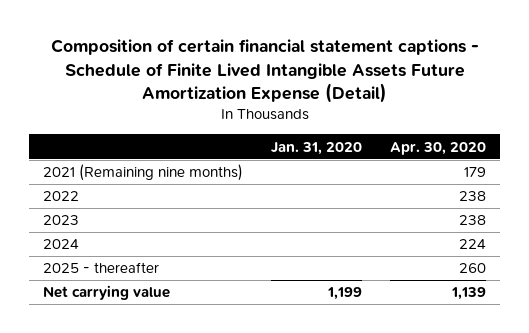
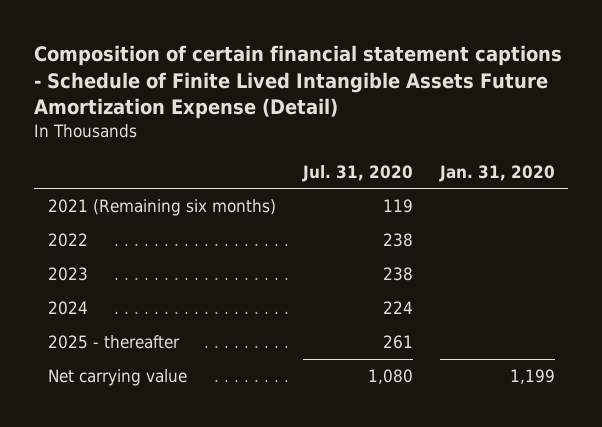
- | Jan. 31, 2020 | Apr. 30, 2020
+ | Jul. 31, 2020 | Jan. 31, 2020
- 2021 (Remaining nine months) | | 179
+ 2021 (Remaining six months) | 119 |

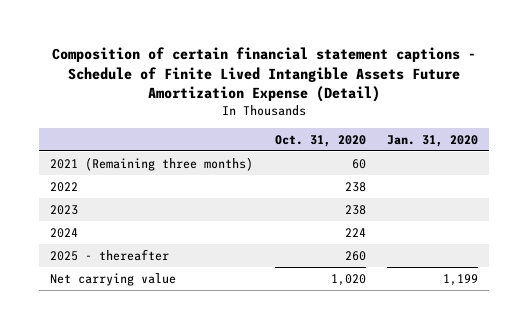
- | Jul. 31, 2020 | Jan. 31, 2020
+ | Oct. 31, 2020 | Jan. 31, 2020
- 2021 (Remaining six months) | 119 |
+ 2021 (Remaining three months) | 60 |

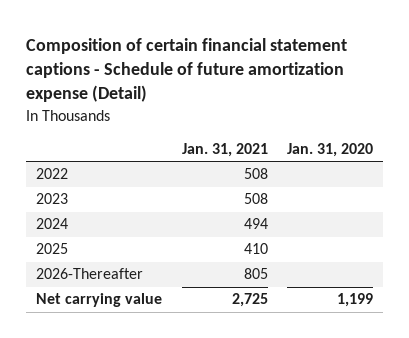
- Composition of certain financial statement captions - Schedule of Finite Lived Intangible Assets Future Amortization Expense (Detail)
+ Composition of certain financial statement captions - Schedule of future amortization expense (Detail)
- | Oct. 31, 2020 | Jan. 31, 2020
+ | Jan. 31, 2021 | Jan. 31, 2020
- 2021 (Remaining three months) | 60 |
- 2025 - thereafter | 260 |
+ 2025 | 410 |
+ 2026-Thereafter | 805 |

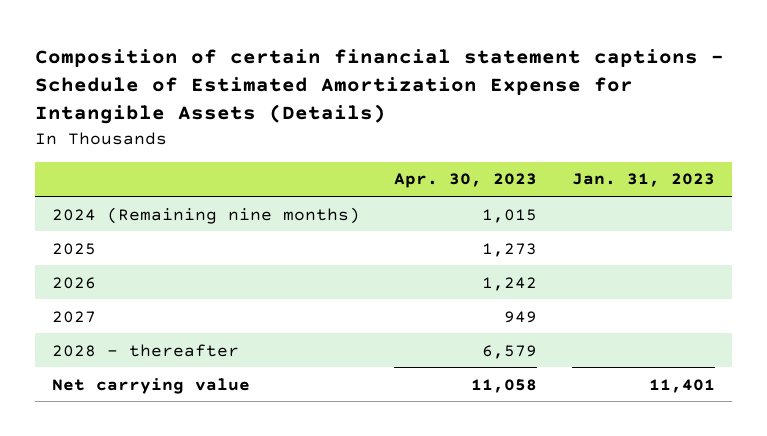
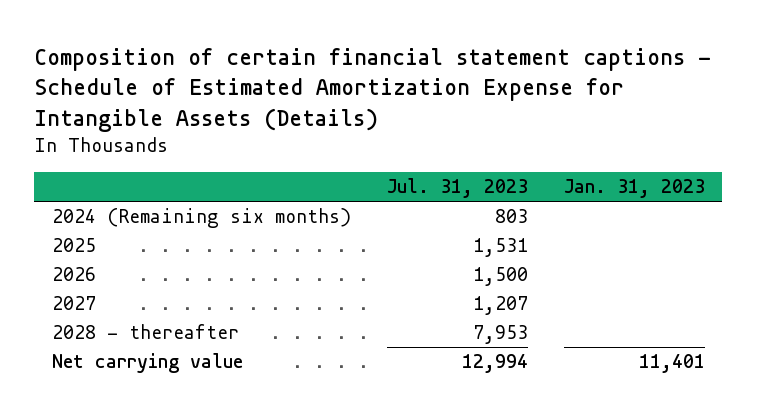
- | Apr. 30, 2023 | Jan. 31, 2023
+ | Jul. 31, 2023 | Jan. 31, 2023
- 2024 (Remaining nine months) | 1,015 |
+ 2024 (Remaining six months) | 803 |

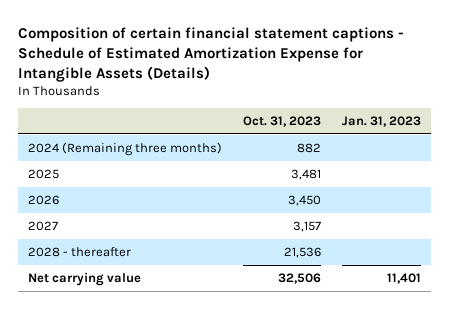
- | Jul. 31, 2023 | Jan. 31, 2023
+ | Oct. 31, 2023 | Jan. 31, 2023
- 2024 (Remaining six months) | 803 |
+ 2024 (Remaining three months) | 882 |

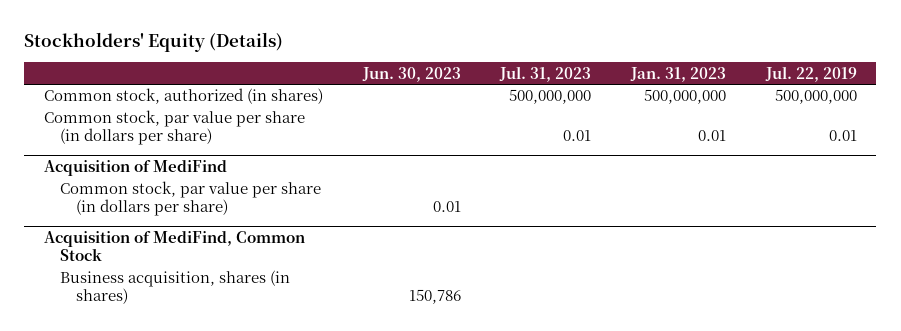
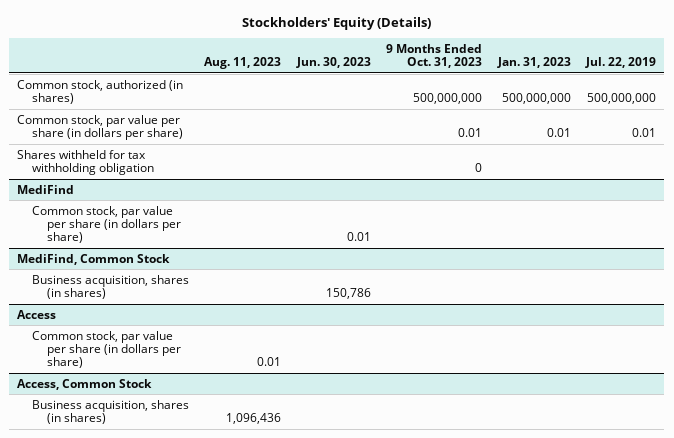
- | Jun. 30, 2023 | Jul. 31, 2023 | Jan. 31, 2023 | Jul. 22, 2019
+ | Aug. 11, 2023 | Jun. 30, 2023 | 9 Months Ended Oct. 31, 2023 | Jan. 31, 2023 | Jul. 22, 2019
- Acquisition of MediFind
+ Shares withheld for tax withholding obligation | | | 0 | |
+ MediFind
- Acquisition of MediFind, Common Stock
+ MediFind, Common Stock
+ Access
+ Common stock, par value per share (in dollars per share) | 0.01 | | | |
+ Access, Common Stock
+ Business acquisition, shares (in shares) | 1,096,436 | | | |

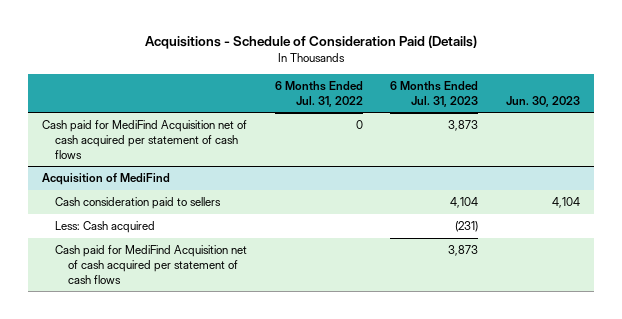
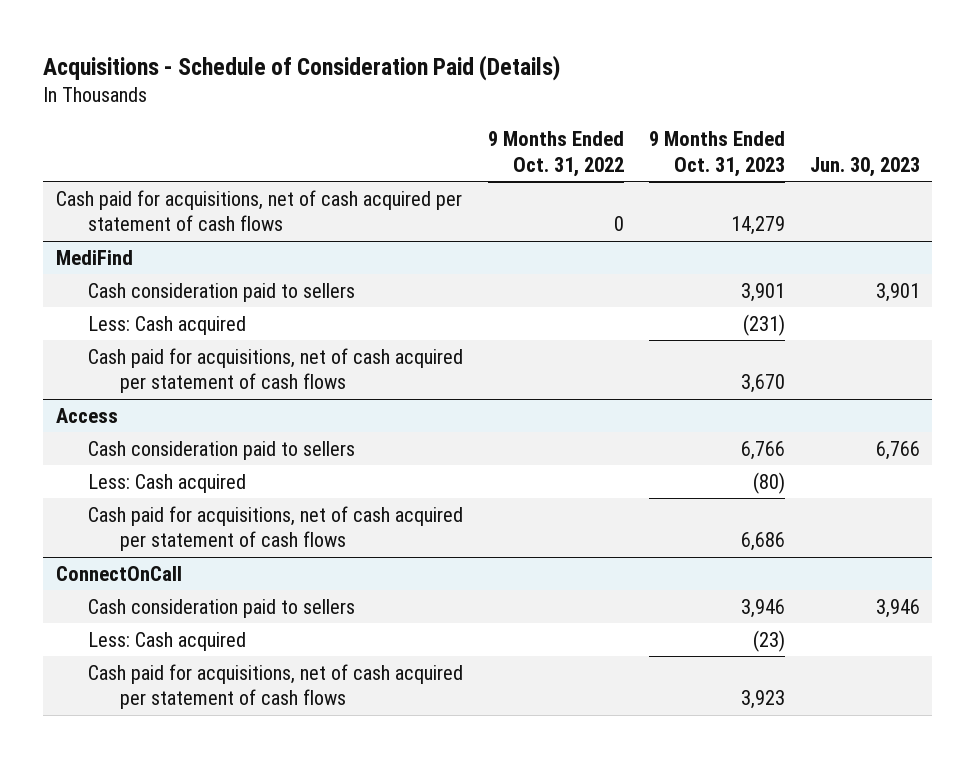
- | 6 Months Ended Jul. 31, 2022 | 6 Months Ended Jul. 31, 2023 | Jun. 30, 2023
+ | 9 Months Ended Oct. 31, 2022 | 9 Months Ended Oct. 31, 2023 | Jun. 30, 2023
- Cash paid for MediFind Acquisition net of cash acquired per statement of cash flows | 0 | 3,873 |
- Acquisition of MediFind
- Cash consideration paid to sellers | | 4,104 | 4,104
+ Cash paid for acquisitions, net of cash acquired per statement of cash flows | 0 | 14,279 |
+ MediFind
+ Cash consideration paid to sellers | | 3,901 | 3,901
- Cash paid for MediFind Acquisition net of cash acquired per statement of cash flows | | 3,873 |
+ Cash paid for acquisitions, net of cash acquired per statement of cash flows | | 3,670 |
+ Access
+ Cash consideration paid to sellers | | 6,766 | 6,766
+ Less: Cash acquired | | (80) |
+ Cash paid for acquisitions, net of cash acquired per statement of cash flows | | 6,686 |
+ ConnectOnCall
+ Cash consideration paid to sellers | | 3,946 | 3,946
+ Less: Cash acquired | | (23) |
+ Cash paid for acquisitions, net of cash acquired per statement of cash flows | | 3,923 |

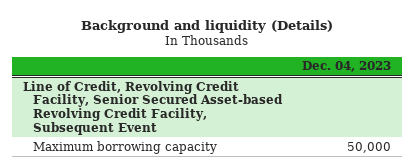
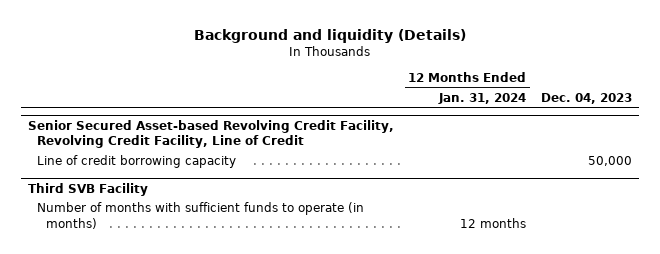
- | Dec. 04, 2023
+ | 12 Months Ended Jan. 31, 2024 | Dec. 04, 2023
- Line of Credit, Revolving Credit Facility, Senior Secured Asset-based Revolving Credit Facility, Subsequent Event
- Maximum borrowing capacity | 50,000
+ Senior Secured Asset-based Revolving Credit Facility, Revolving Credit Facility, Line of Credit
+ Line of credit borrowing capacity | | 50,000
+ Third SVB Facility
+ Number of months with sufficient funds to operate (in months) | 12 months |

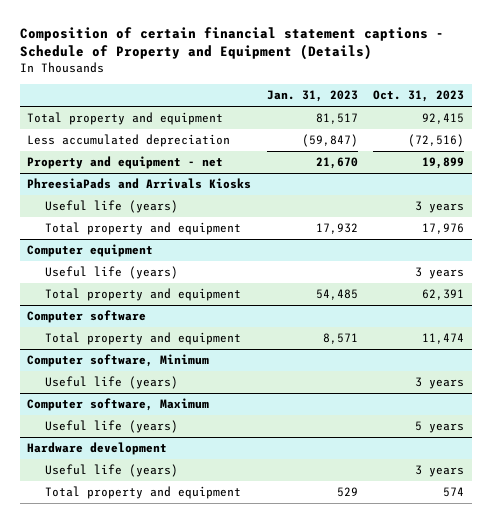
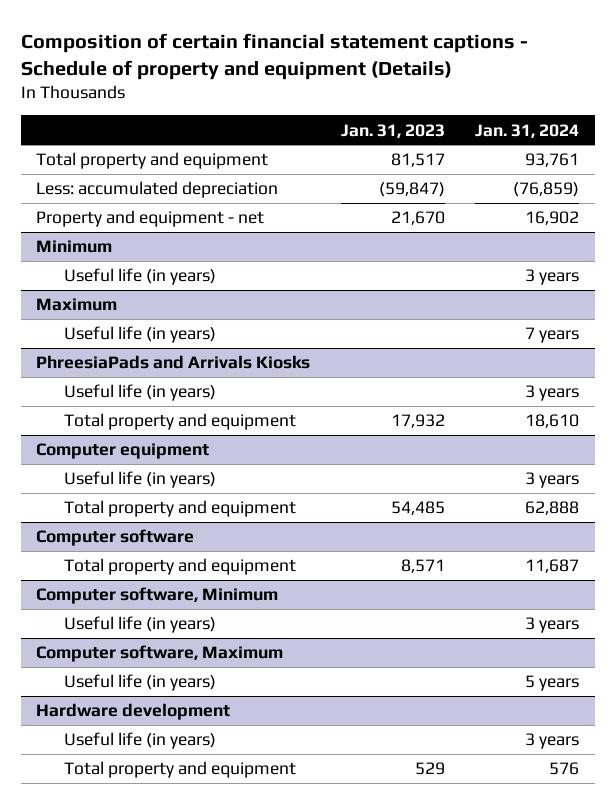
- Composition of certain financial statement captions - Schedule of Property and Equipment (Details)
+ Composition of certain financial statement captions - Schedule of property and equipment (Details)
- | Jan. 31, 2023 | Oct. 31, 2023
+ | Jan. 31, 2023 | Jan. 31, 2024
- Less accumulated depreciation | (59,847) | (72,516)
+ Less: accumulated depreciation | (59,847) | (76,859)
+ Minimum
+ Useful life (in years) | | 3 years
+ Maximum
+ Useful life (in years) | | 7 years
@ PhreesiaPads and Arrivals Kiosks
- Useful life (years) | | 3 years
+ Useful life (in years) | | 3 years
@ Computer equipment
- Useful life (years) | | 3 years
+ Useful life (in years) | | 3 years
@ Computer software, Minimum
- Useful life (years) | | 3 years
+ Useful life (in years) | | 3 years
@ Computer software, Maximum
- Useful life (years) | | 5 years
+ Useful life (in years) | | 5 years
@ Hardware development
- Useful life (years) | | 3 years
+ Useful life (in years) | | 3 years

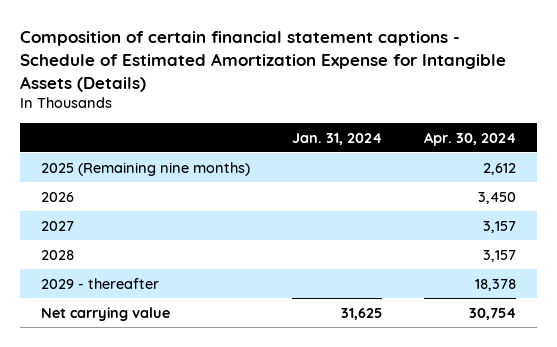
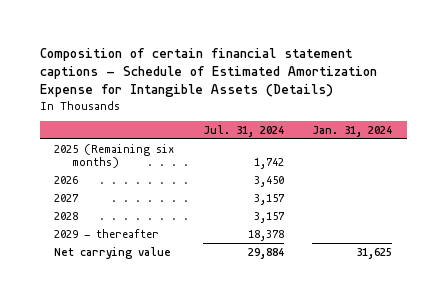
- | Jan. 31, 2024 | Apr. 30, 2024
+ | Jul. 31, 2024 | Jan. 31, 2024
- 2025 (Remaining nine months) | | 2,612
+ 2025 (Remaining six months) | 1,742 |

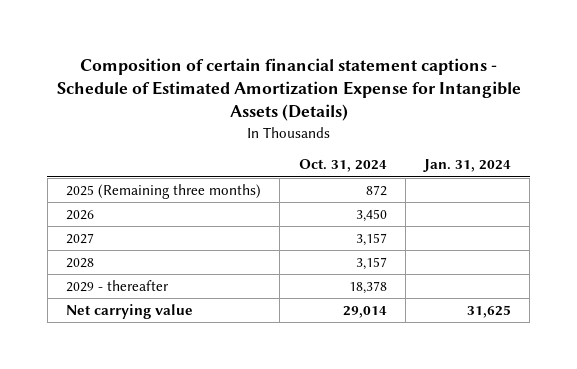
- | Jul. 31, 2024 | Jan. 31, 2024
+ | Oct. 31, 2024 | Jan. 31, 2024
- 2025 (Remaining six months) | 1,742 |
+ 2025 (Remaining three months) | 872 |

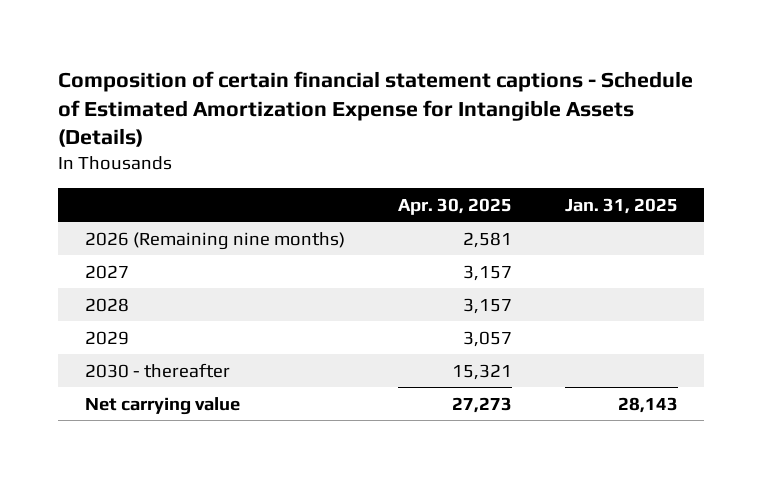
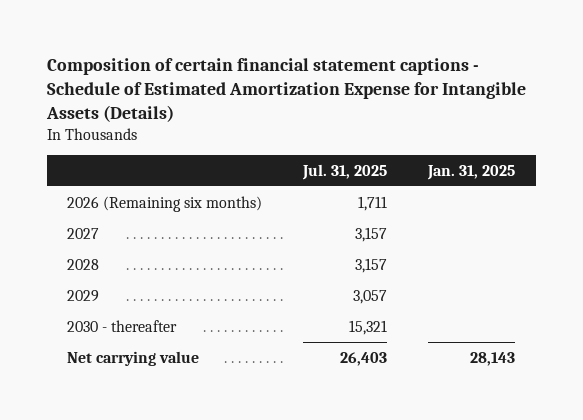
- | Apr. 30, 2025 | Jan. 31, 2025
+ | Jul. 31, 2025 | Jan. 31, 2025
- 2026 (Remaining nine months) | 2,581 |
+ 2026 (Remaining six months) | 1,711 |

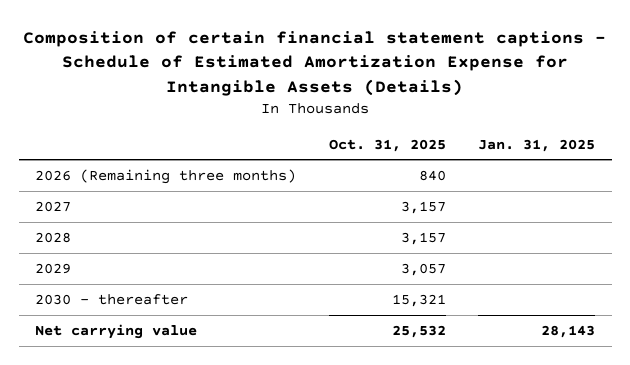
- | Jul. 31, 2025 | Jan. 31, 2025
+ | Oct. 31, 2025 | Jan. 31, 2025
- 2026 (Remaining six months) | 1,711 |
+ 2026 (Remaining three months) | 840 |

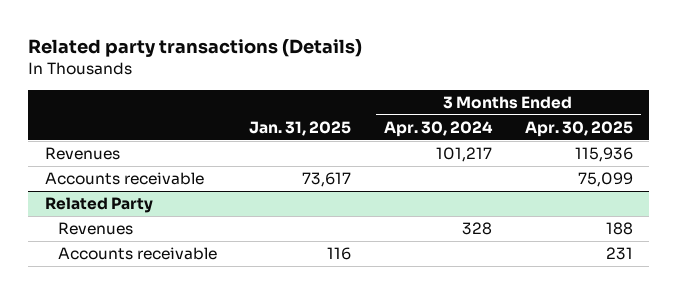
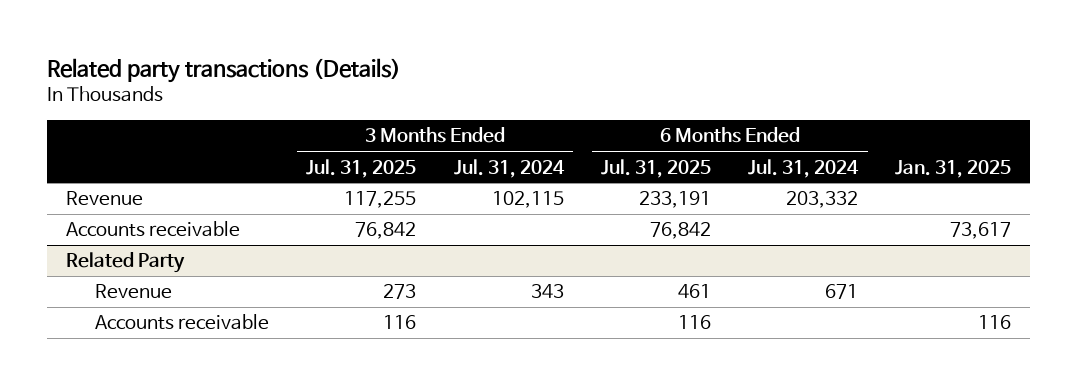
- | Jan. 31, 2025 | 3 Months Ended Apr. 30, 2024 | 3 Months Ended Apr. 30, 2025
+ | 3 Months Ended Jul. 31, 2025 | 3 Months Ended Jul. 31, 2024 | 6 Months Ended Jul. 31, 2025 | 6 Months Ended Jul. 31, 2024 | Jan. 31, 2025
- Revenues | | 101,217 | 115,936
+ Revenue | 117,255 | 102,115 | 233,191 | 203,332 |
@ Related Party
- Revenues | | 328 | 188
+ Revenue | 273 | 343 | 461 | 671 |

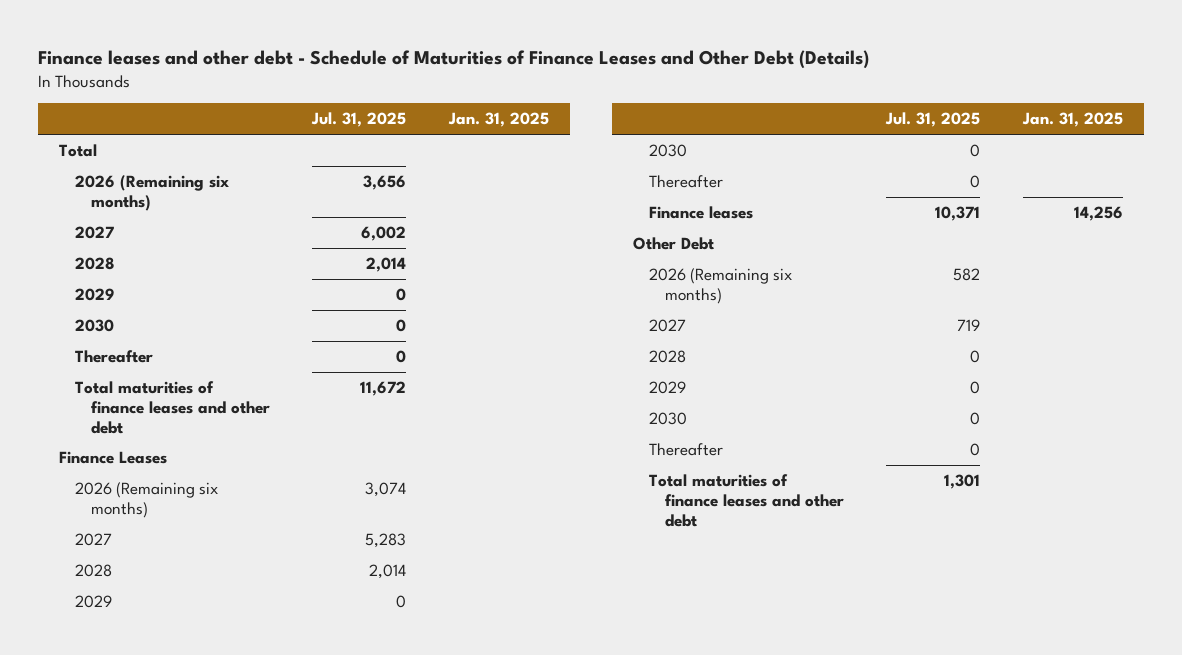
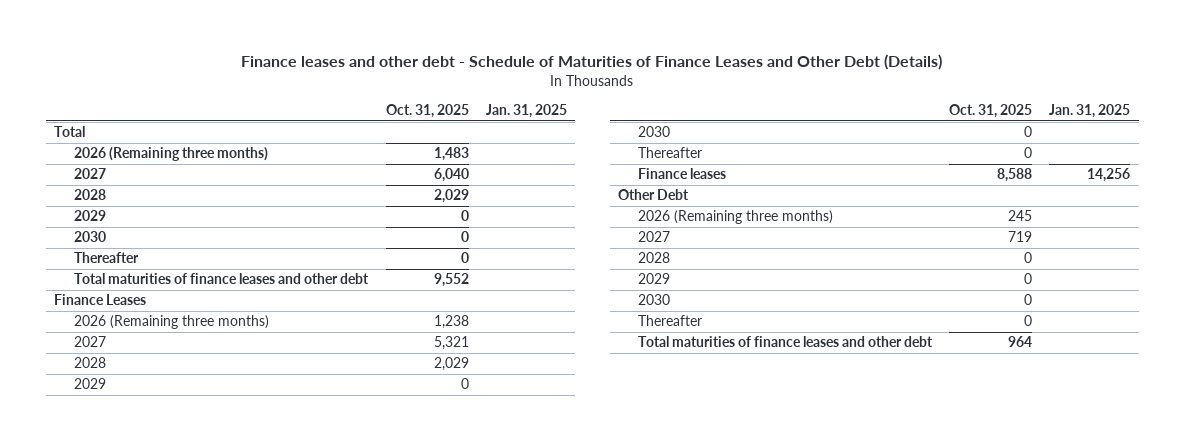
- | Jul. 31, 2025 | Jan. 31, 2025
+ | Oct. 31, 2025 | Jan. 31, 2025
- 2026 (Remaining six months) | 3,656 |
+ 2026 (Remaining three months) | 1,483 |
- 2026 (Remaining six months) | 3,074 |
+ 2026 (Remaining three months) | 1,238 |
- 2026 (Remaining six months) | 582 |
+ 2026 (Remaining three months) | 245 |

